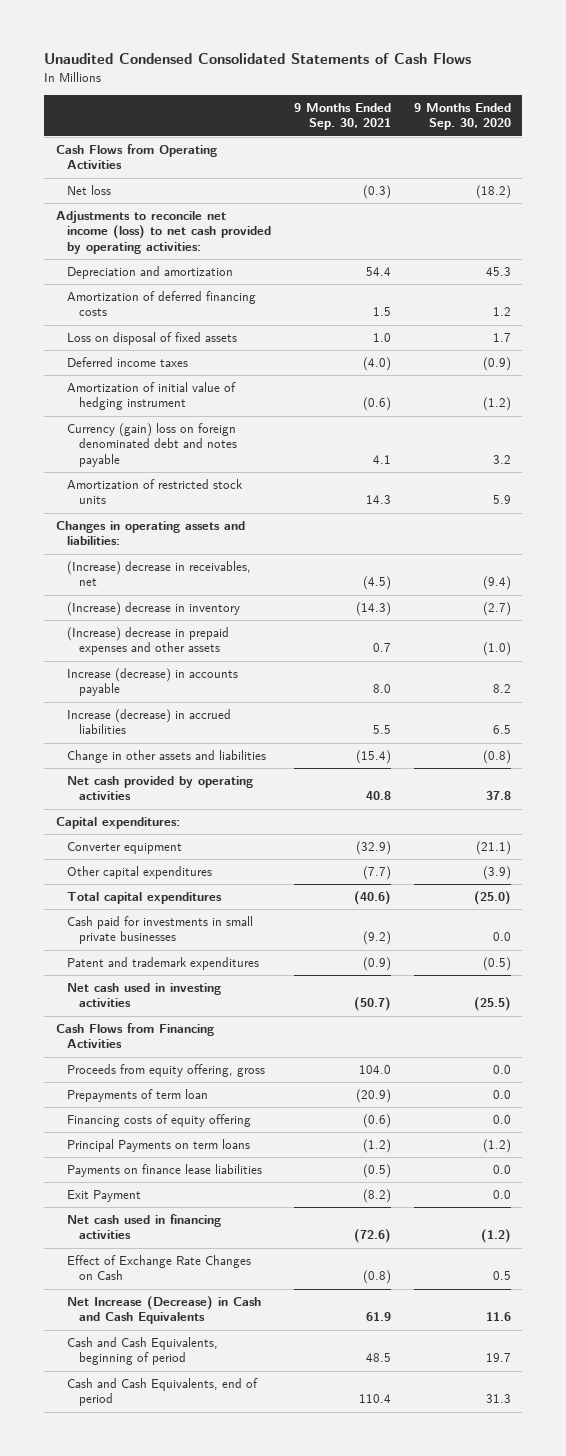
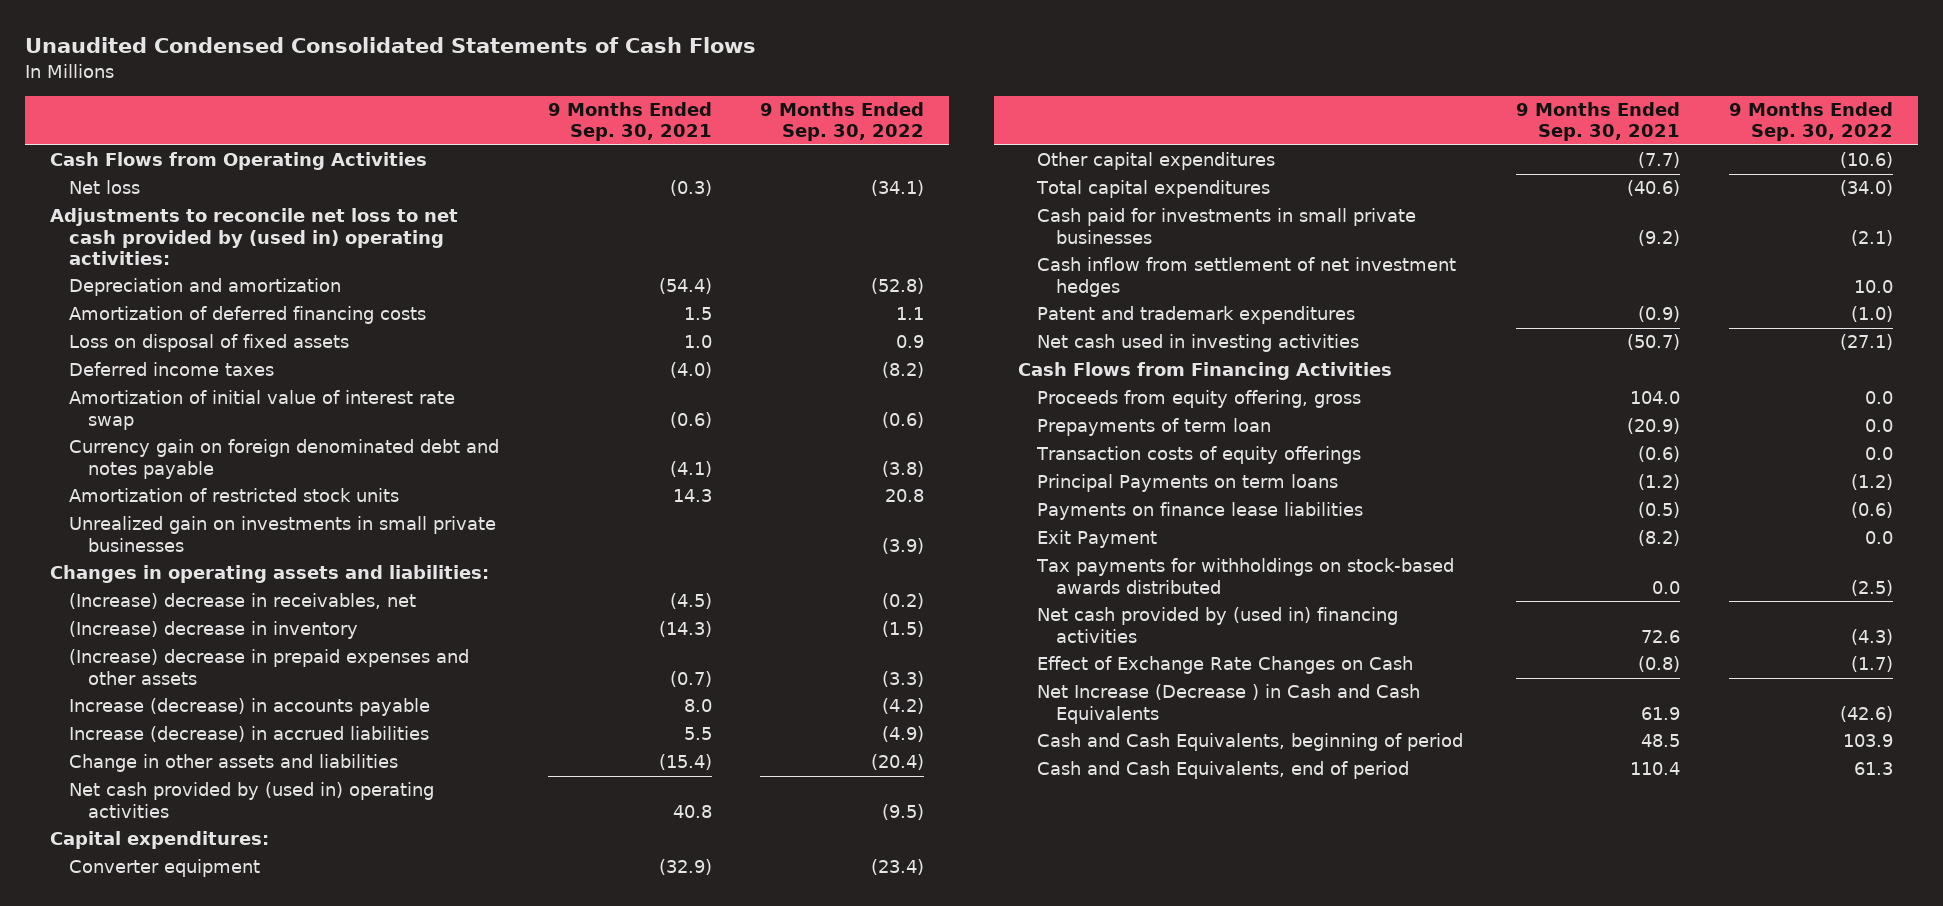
- | 9 Months Ended Sep. 30, 2021 | 9 Months Ended Sep. 30, 2020
+ | 9 Months Ended Sep. 30, 2021 | 9 Months Ended Sep. 30, 2022
- Adjustments to reconcile net income (loss) to net cash provided by operating activities:
- Depreciation and amortization | 54.4 | 45.3
+ Adjustments to reconcile net loss to net cash provided by (used in) operating activities:
+ Depreciation and amortization | (54.4) | (52.8)
- Amortization of initial value of hedging instrument | (0.6) | (1.2)
- Currency (gain) loss on foreign denominated debt and notes payable | 4.1 | 3.2
+ Amortization of initial value of interest rate swap | (0.6) | (0.6)
+ Currency gain on foreign denominated debt and notes payable | (4.1) | (3.8)
+ Unrealized gain on investments in small private businesses | | (3.9)
- (Increase) decrease in prepaid expenses and other assets | 0.7 | (1.0)
+ (Increase) decrease in prepaid expenses and other assets | (0.7) | (3.3)
- Net cash provided by operating activities | 40.8 | 37.8
+ Net cash provided by (used in) operating activities | 40.8 | (9.5)
+ Cash inflow from settlement of net investment hedges | | 10.0
- Financing costs of equity offering | (0.6) | 0.0
+ Transaction costs of equity offerings | (0.6) | 0.0
- Net cash used in financing activities | (72.6) | (1.2)
+ Tax payments for withholdings on stock-based awards distributed | 0.0 | (2.5)
+ Net cash provided by (used in) financing activities | 72.6 | (4.3)
- Net Increase (Decrease) in Cash and Cash Equivalents | 61.9 | 11.6
+ Net Increase (Decrease ) in Cash and Cash Equivalents | 61.9 | (42.6)

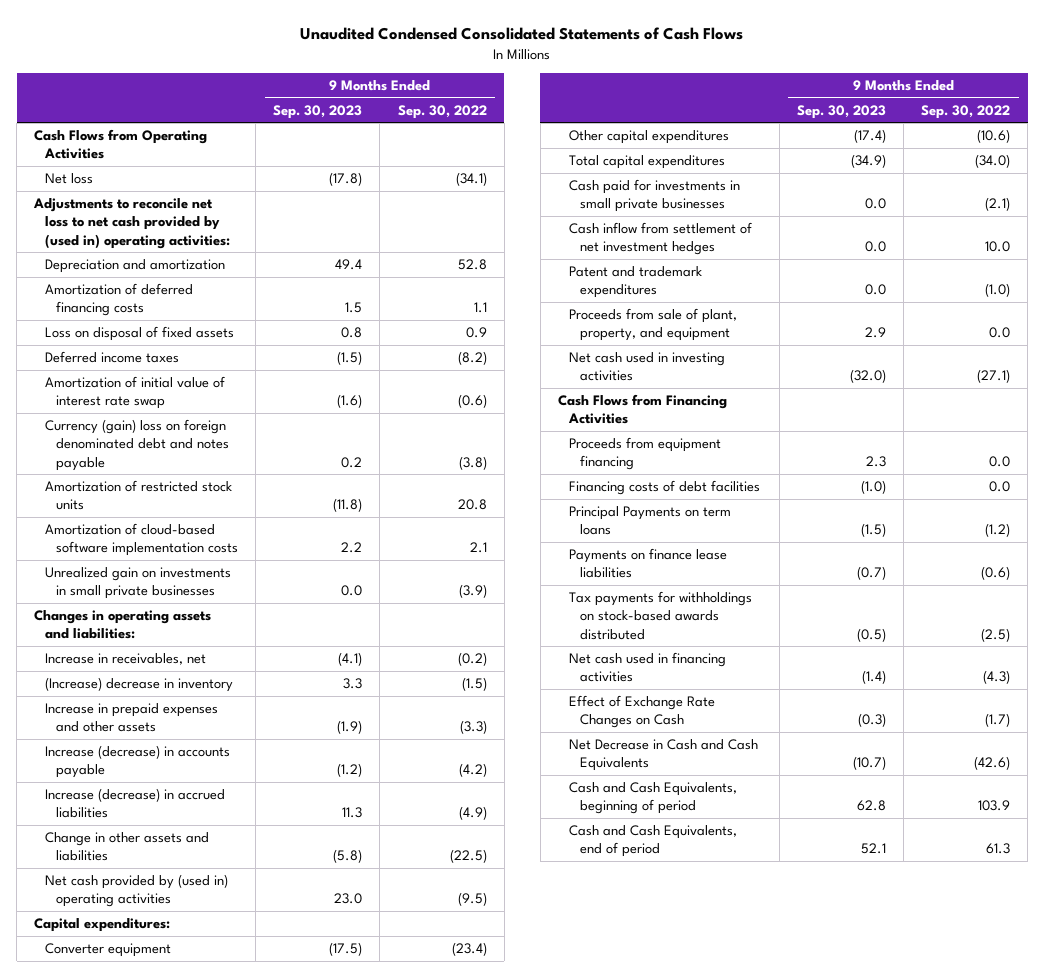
- | 9 Months Ended Sep. 30, 2021 | 9 Months Ended Sep. 30, 2022
+ | 9 Months Ended Sep. 30, 2023 | 9 Months Ended Sep. 30, 2022
- Depreciation and amortization | (54.4) | (52.8)
+ Depreciation and amortization | 49.4 | 52.8
- Currency gain on foreign denominated debt and notes payable | (4.1) | (3.8)
+ Currency (gain) loss on foreign denominated debt and notes payable | 0.2 | (3.8)
+ Amortization of cloud-based software implementation costs | 2.2 | 2.1
- (Increase) decrease in receivables, net | (4.5) | (0.2)
+ Increase in receivables, net | (4.1) | (0.2)
- (Increase) decrease in prepaid expenses and other assets | (0.7) | (3.3)
+ Increase in prepaid expenses and other assets | (1.9) | (3.3)
- Change in other assets and liabilities | (15.4) | (20.4)
+ Change in other assets and liabilities | (5.8) | (22.5)
+ Proceeds from sale of plant, property, and equipment | 2.9 | 0.0
- Proceeds from equity offering, gross | 104.0 | 0.0
- Prepayments of term loan | (20.9) | 0.0
- Transaction costs of equity offerings | (0.6) | 0.0
+ Proceeds from equipment financing | 2.3 | 0.0
+ Financing costs of debt facilities | (1.0) | 0.0
- Exit Payment | (8.2) | 0.0
- Net cash provided by (used in) financing activities | 72.6 | (4.3)
+ Net cash used in financing activities | (1.4) | (4.3)
- Net Increase (Decrease ) in Cash and Cash Equivalents | 61.9 | (42.6)
+ Net Decrease in Cash and Cash Equivalents | (10.7) | (42.6)

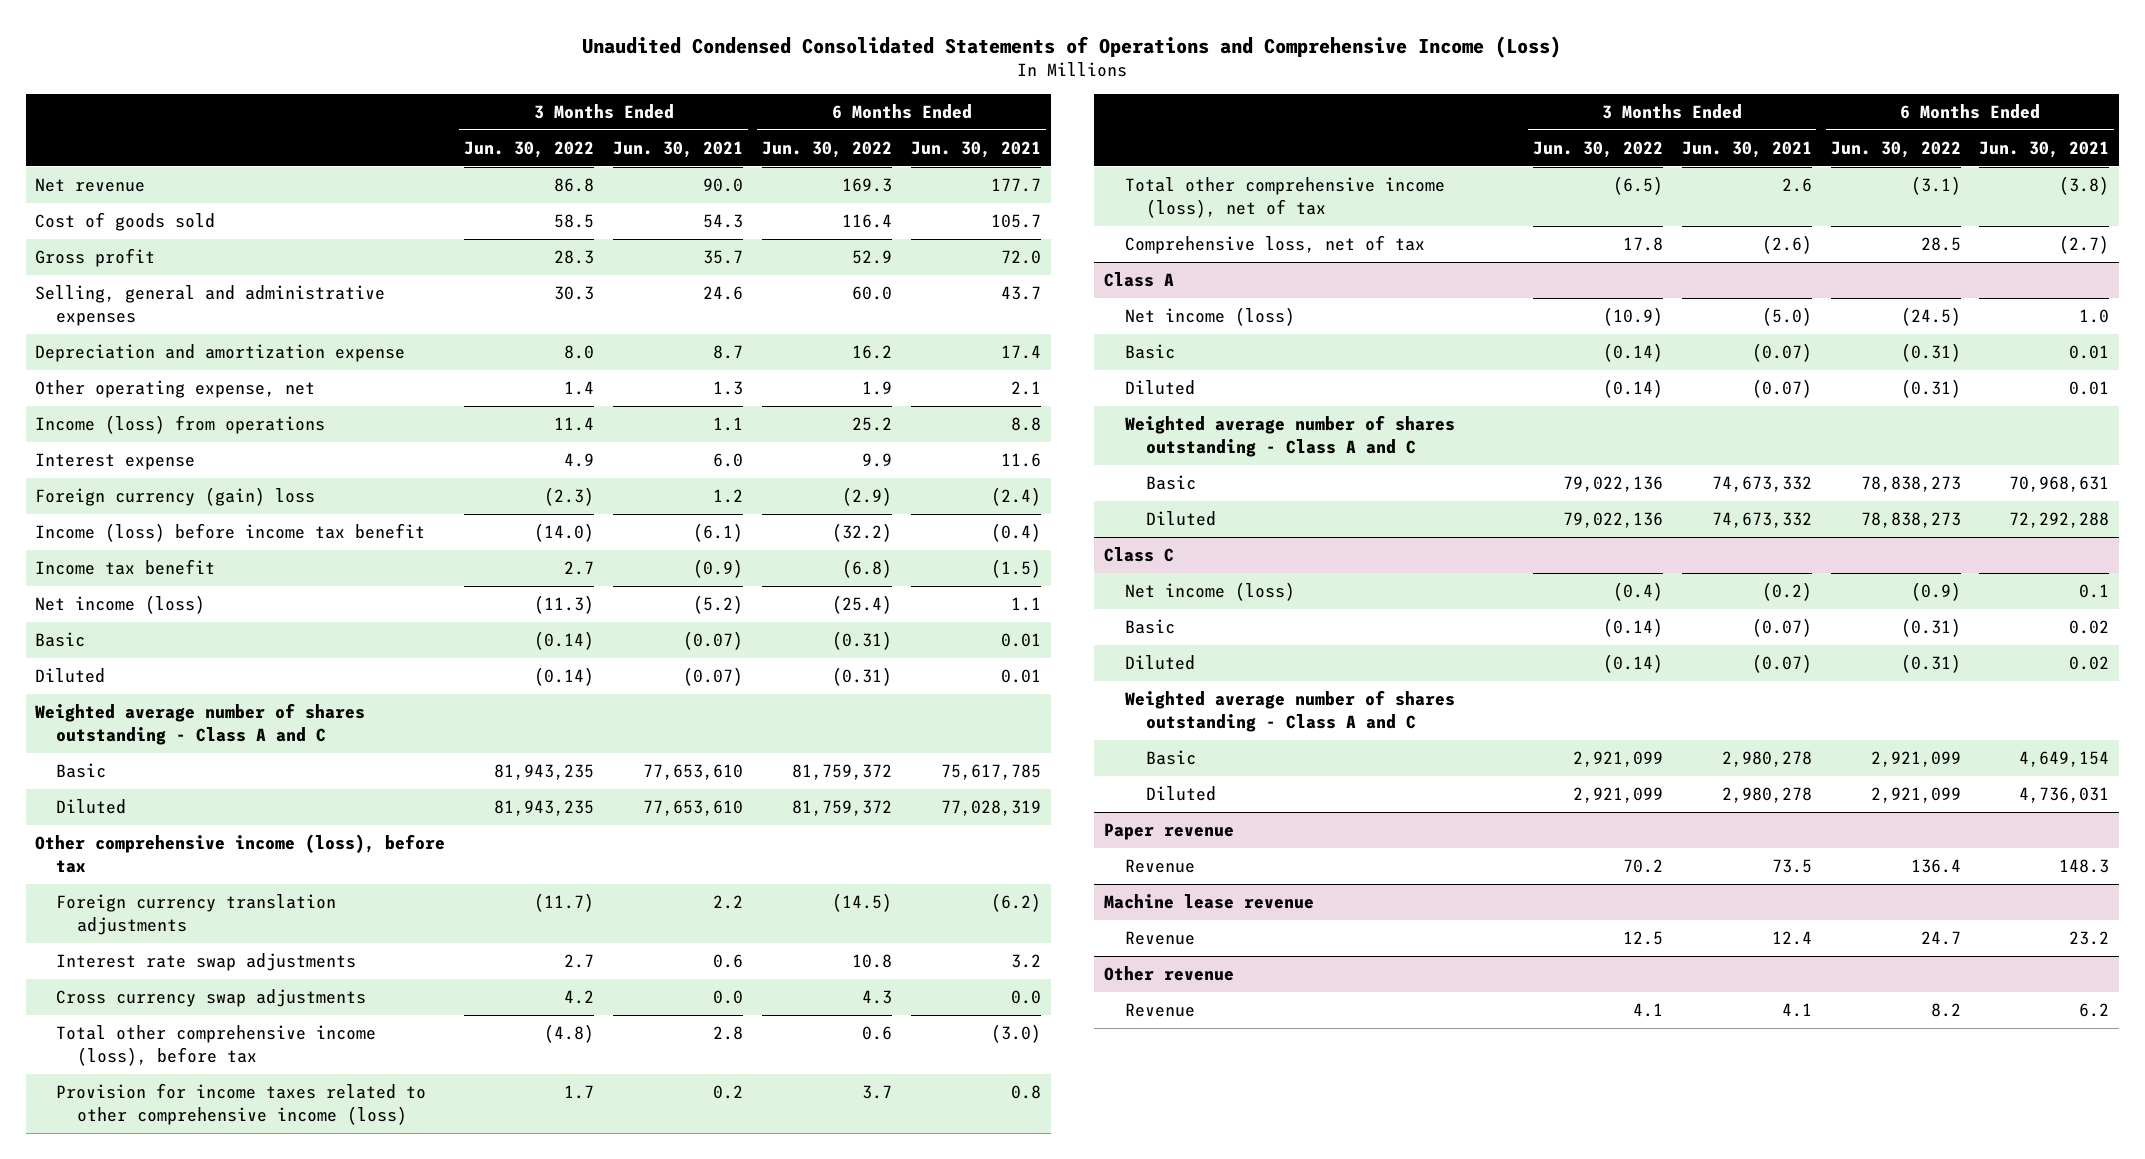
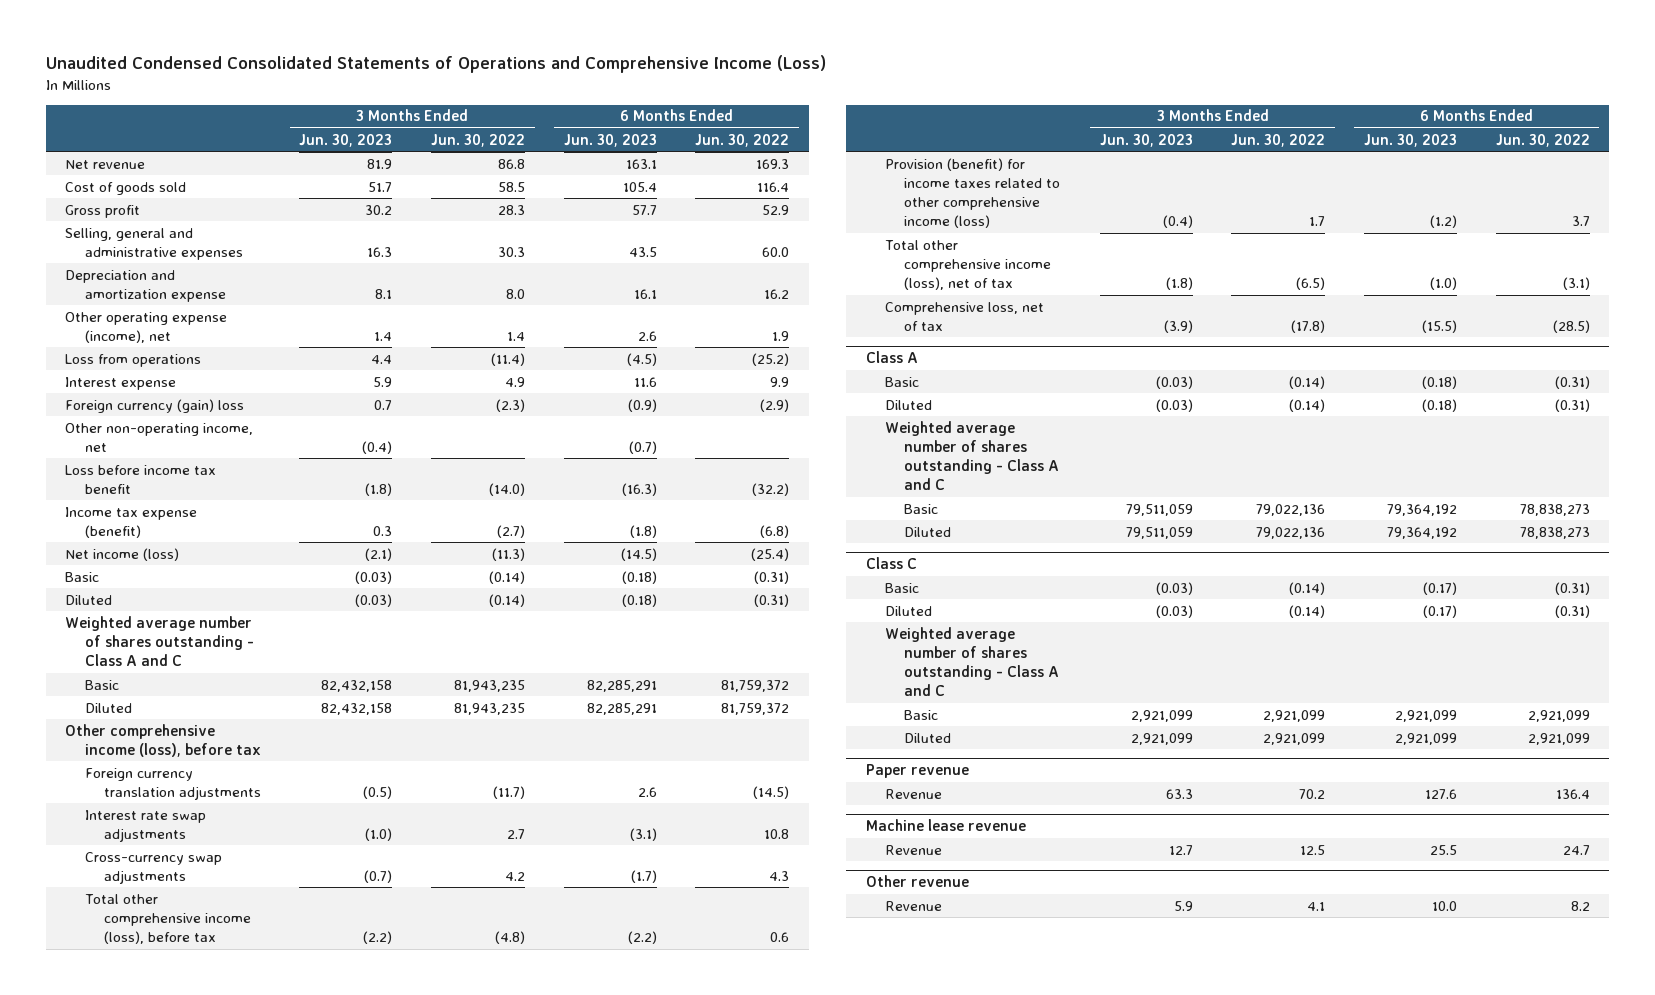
- | 3 Months Ended Jun. 30, 2022 | 3 Months Ended Jun. 30, 2021 | 6 Months Ended Jun. 30, 2022 | 6 Months Ended Jun. 30, 2021
+ | 3 Months Ended Jun. 30, 2023 | 3 Months Ended Jun. 30, 2022 | 6 Months Ended Jun. 30, 2023 | 6 Months Ended Jun. 30, 2022
- Other operating expense, net | 1.4 | 1.3 | 1.9 | 2.1
- Income (loss) from operations | 11.4 | 1.1 | 25.2 | 8.8
+ Other operating expense (income), net | 1.4 | 1.4 | 2.6 | 1.9
+ Loss from operations | 4.4 | (11.4) | (4.5) | (25.2)
- Income (loss) before income tax benefit | (14.0) | (6.1) | (32.2) | (0.4)
- Income tax benefit | 2.7 | (0.9) | (6.8) | (1.5)
+ Other non-operating income, net | (0.4) | | (0.7) |
+ Loss before income tax benefit | (1.8) | (14.0) | (16.3) | (32.2)
+ Income tax expense (benefit) | 0.3 | (2.7) | (1.8) | (6.8)
- Cross currency swap adjustments | 4.2 | 0.0 | 4.3 | 0.0
+ Cross-currency swap adjustments | (0.7) | 4.2 | (1.7) | 4.3
- Provision for income taxes related to other comprehensive income (loss) | 1.7 | 0.2 | 3.7 | 0.8
+ Provision (benefit) for income taxes related to other comprehensive income (loss) | (0.4) | 1.7 | (1.2) | 3.7
- Comprehensive loss, net of tax | 17.8 | (2.6) | 28.5 | (2.7)
+ Comprehensive loss, net of tax | (3.9) | (17.8) | (15.5) | (28.5)
@ Class A
- Net income (loss) | (10.9) | (5.0) | (24.5) | 1.0
@ Class C
- Net income (loss) | (0.4) | (0.2) | (0.9) | 0.1

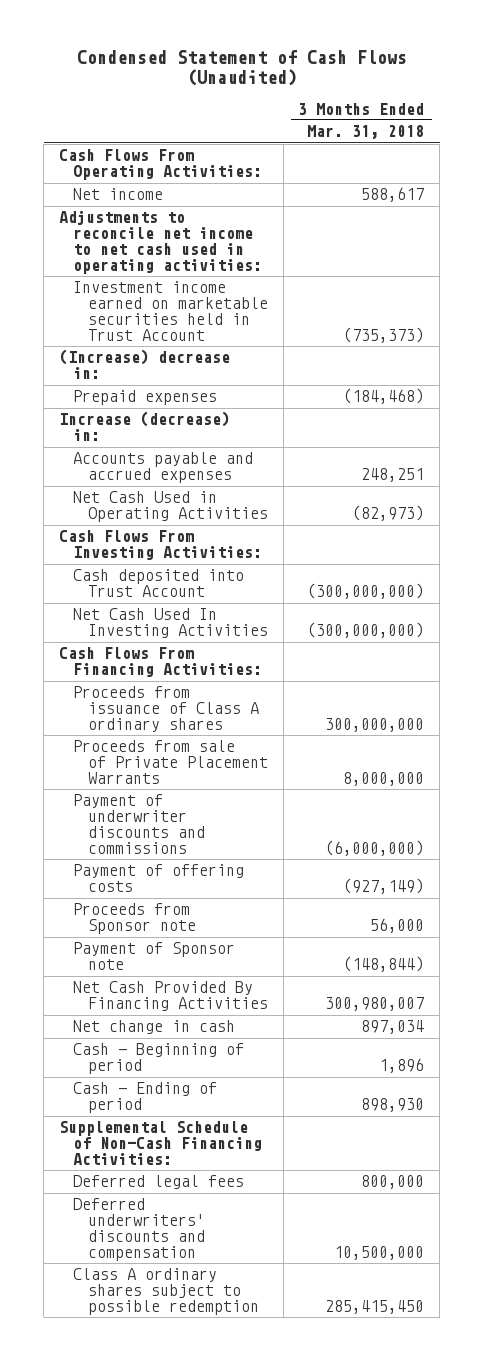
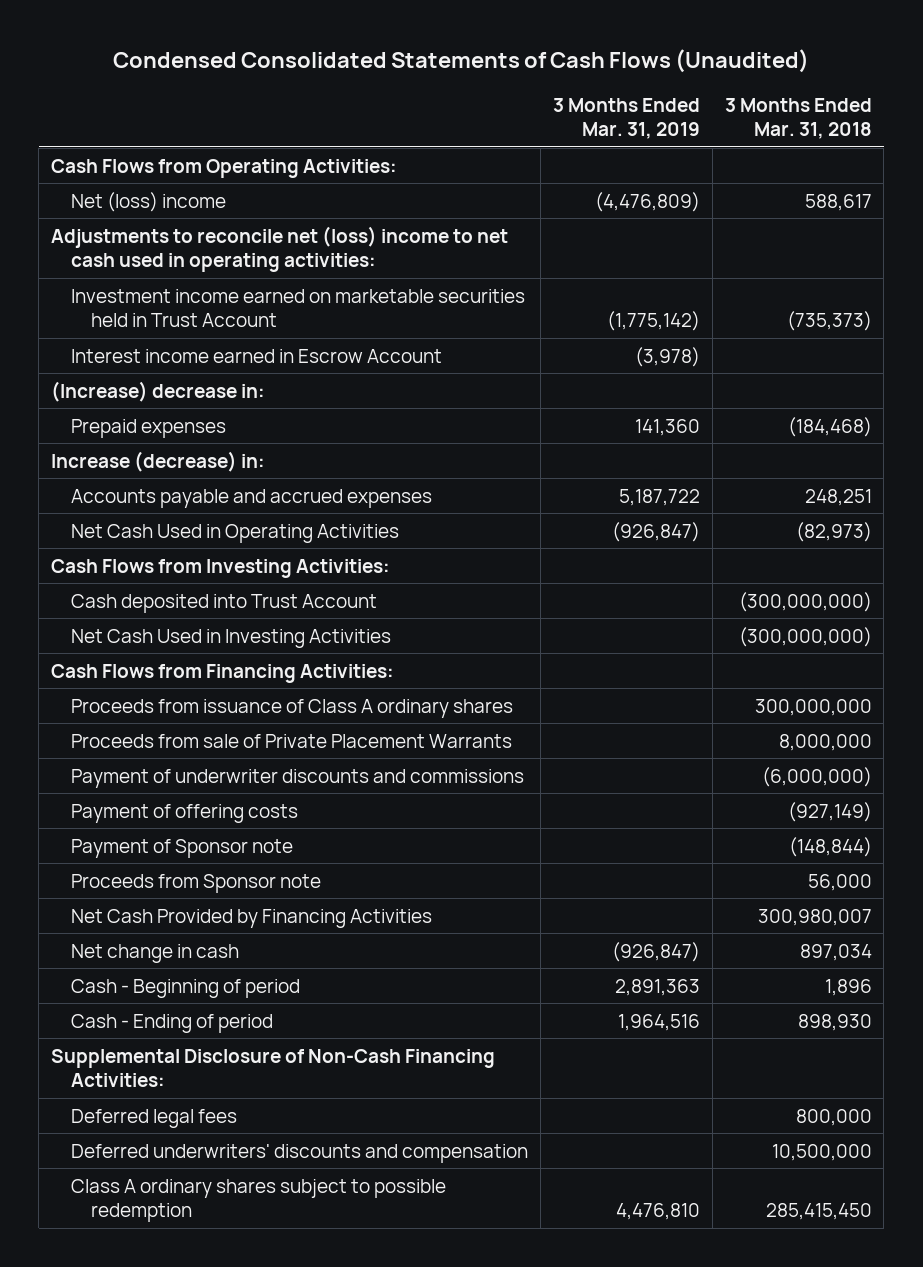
- Condensed Statement of Cash Flows (Unaudited)
+ Condensed Consolidated Statements of Cash Flows (Unaudited)
- | 3 Months Ended Mar. 31, 2018
+ | 3 Months Ended Mar. 31, 2019 | 3 Months Ended Mar. 31, 2018
- Cash Flows From Operating Activities:
- Net income | 588,617
- Adjustments to reconcile net income to net cash used in operating activities:
+ Cash Flows from Operating Activities:
+ Net (loss) income | (4,476,809) | 588,617
+ Adjustments to reconcile net (loss) income to net cash used in operating activities:
+ Interest income earned in Escrow Account | (3,978) |
- Cash Flows From Investing Activities:
+ Cash Flows from Investing Activities:
- Net Cash Used In Investing Activities | (300,000,000)
- Cash Flows From Financing Activities:
+ Net Cash Used in Investing Activities | | (300,000,000)
+ Cash Flows from Financing Activities:
- Net Cash Provided By Financing Activities | 300,980,007
moved down: Proceeds from Sponsor note | | 56,000
+ Net Cash Provided by Financing Activities | | 300,980,007
- Supplemental Schedule of Non-Cash Financing Activities:
+ Supplemental Disclosure of Non-Cash Financing Activities:

